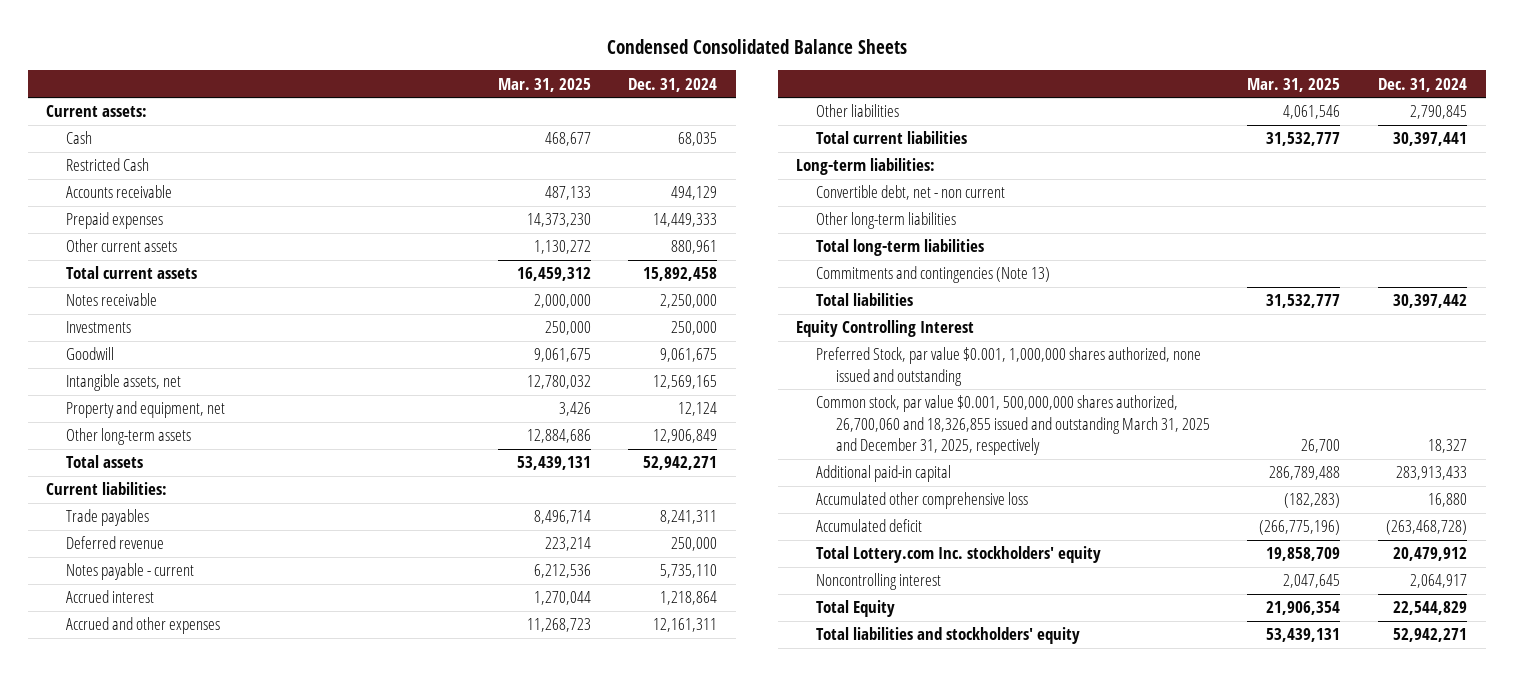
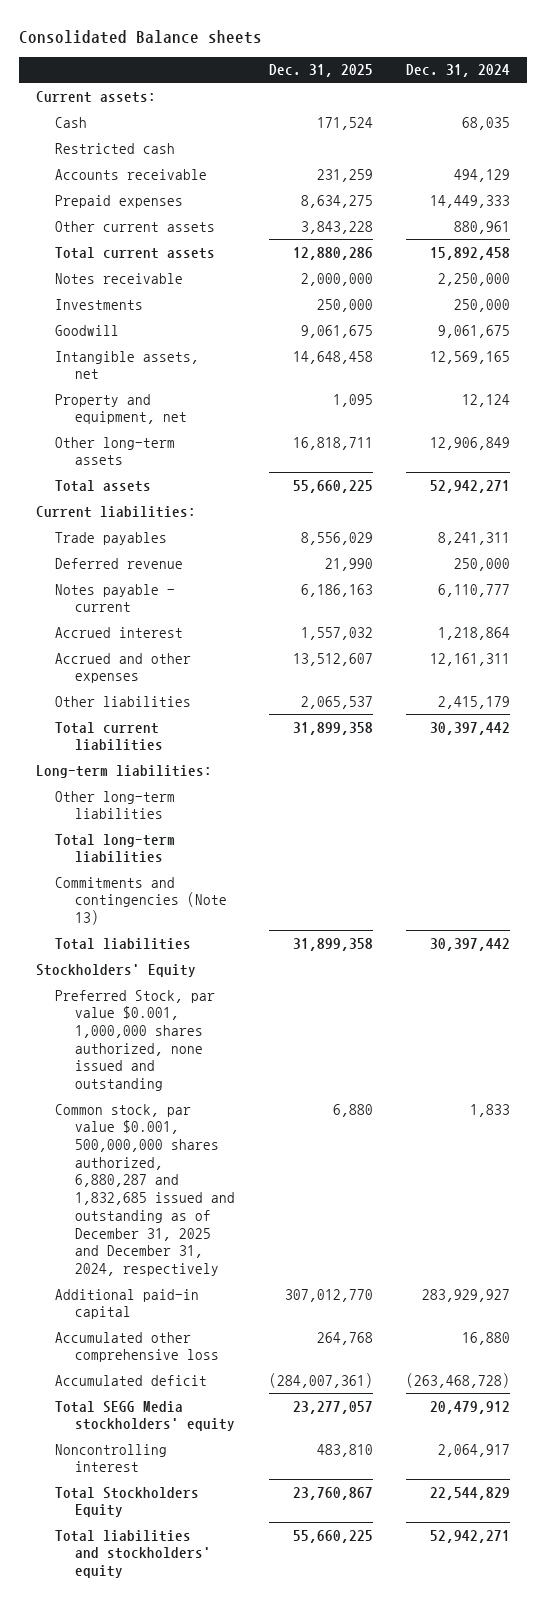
- Condensed Consolidated Balance Sheets
+ Consolidated Balance sheets
- | Mar. 31, 2025 | Dec. 31, 2024
+ | Dec. 31, 2025 | Dec. 31, 2024
- Restricted Cash
+ Restricted cash
- Notes payable - current | 6,212,536 | 5,735,110
+ Notes payable - current | 6,186,163 | 6,110,777
- Other liabilities | 4,061,546 | 2,790,845
- Total current liabilities | 31,532,777 | 30,397,441
+ Other liabilities | 2,065,537 | 2,415,179
+ Total current liabilities | 31,899,358 | 30,397,442
- Convertible debt, net - non current
- Equity Controlling Interest
+ Stockholders' Equity
- Common stock, par value $0.001, 500,000,000 shares authorized, 26,700,060 and 18,326,855 issued and outstanding March 31, 2025 and December 31, 2025, respectively | 26,700 | 18,327
- Additional paid-in capital | 286,789,488 | 283,913,433
+ Common stock, par value $0.001, 500,000,000 shares authorized, 6,880,287 and 1,832,685 issued and outstanding as of December 31, 2025 and December 31, 2024, respectively | 6,880 | 1,833
+ Additional paid-in capital | 307,012,770 | 283,929,927
- Total Lottery.com Inc. stockholders' equity | 19,858,709 | 20,479,912
+ Total SEGG Media stockholders' equity | 23,277,057 | 20,479,912
- Total Equity | 21,906,354 | 22,544,829
+ Total Stockholders Equity | 23,760,867 | 22,544,829

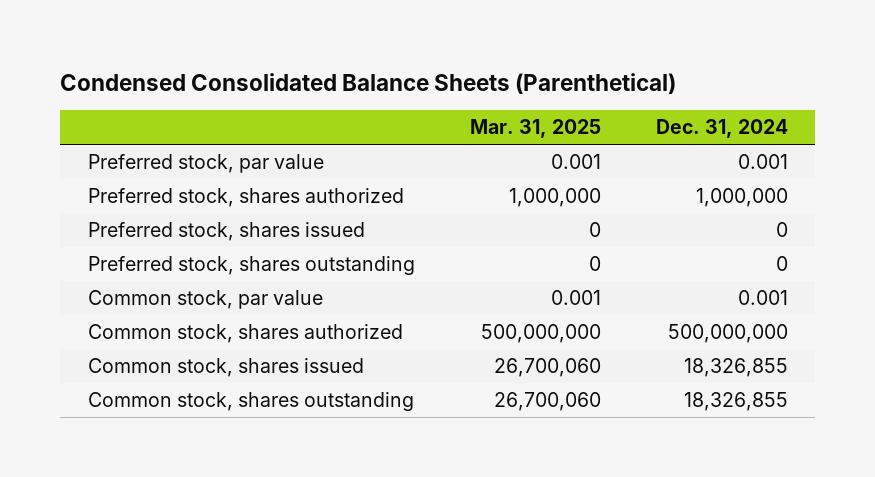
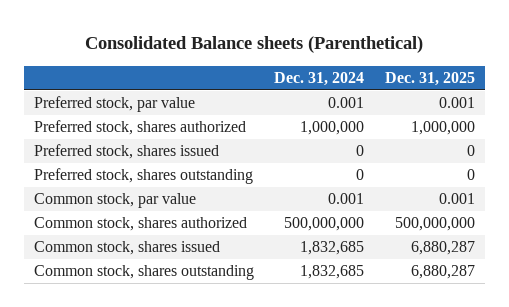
- Condensed Consolidated Balance Sheets (Parenthetical)
+ Consolidated Balance sheets (Parenthetical)
- | Mar. 31, 2025 | Dec. 31, 2024
+ | Dec. 31, 2024 | Dec. 31, 2025
- Common stock, shares issued | 26,700,060 | 18,326,855
- Common stock, shares outstanding | 26,700,060 | 18,326,855
+ Common stock, shares issued | 1,832,685 | 6,880,287
+ Common stock, shares outstanding | 1,832,685 | 6,880,287

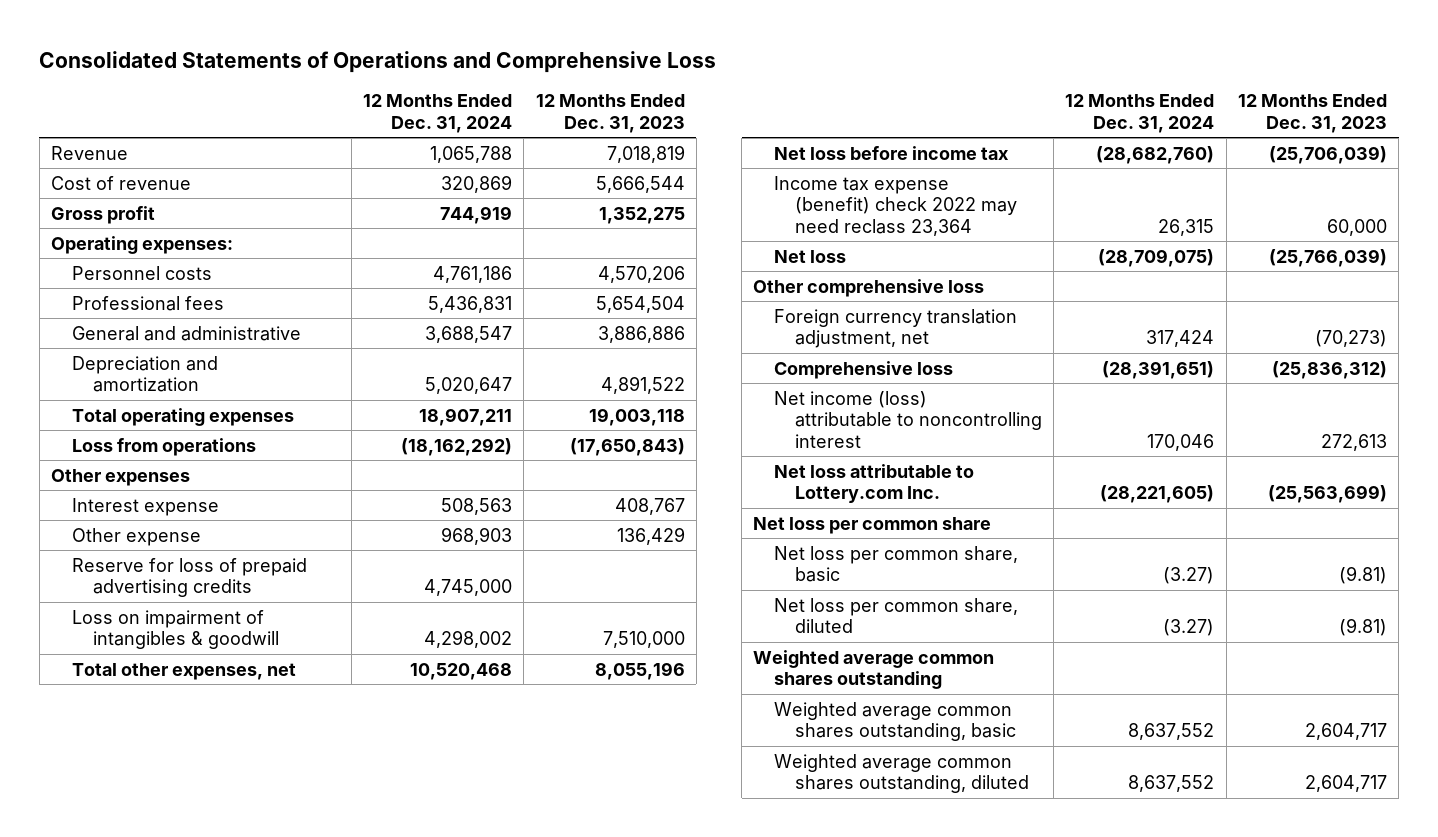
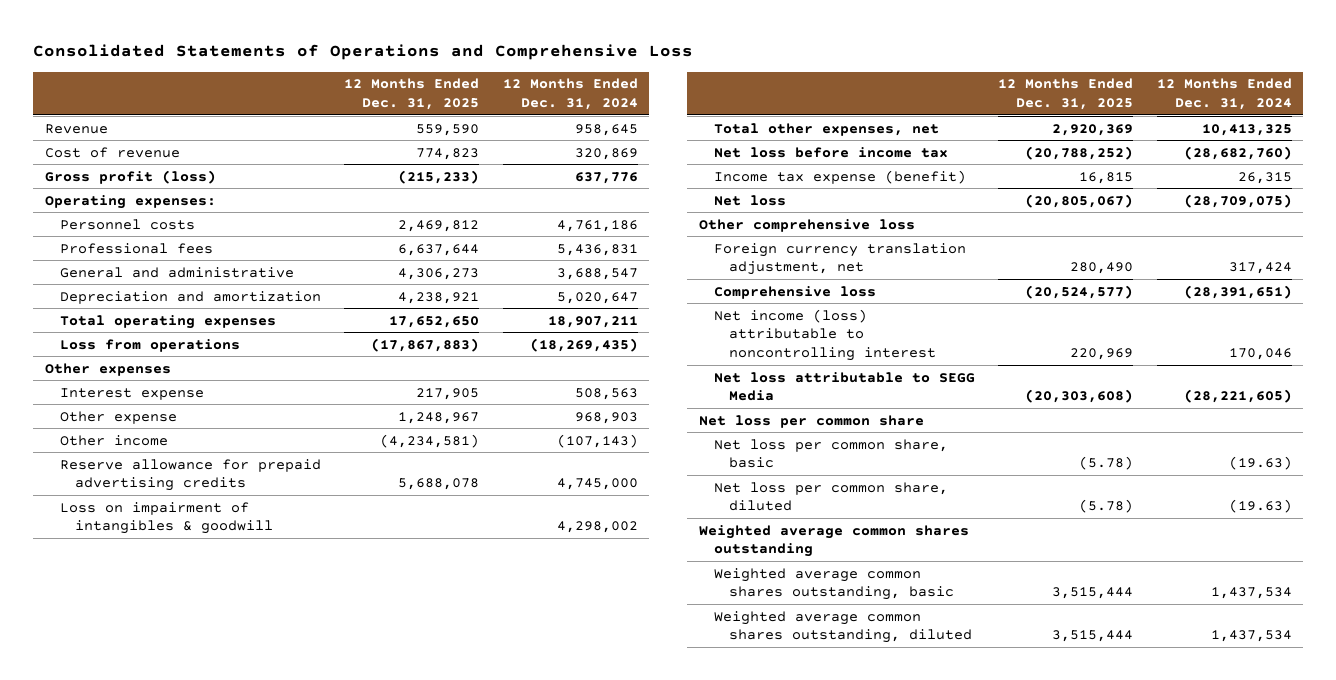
- | 12 Months Ended Dec. 31, 2024 | 12 Months Ended Dec. 31, 2023
+ | 12 Months Ended Dec. 31, 2025 | 12 Months Ended Dec. 31, 2024
- Revenue | 1,065,788 | 7,018,819
+ Revenue | 559,590 | 958,645
- Gross profit | 744,919 | 1,352,275
+ Gross profit (loss) | (215,233) | 637,776
- Loss from operations | (18,162,292) | (17,650,843)
+ Loss from operations | (17,867,883) | (18,269,435)
- Reserve for loss of prepaid advertising credits | 4,745,000 |
+ Other income | (4,234,581) | (107,143)
+ Reserve allowance for prepaid advertising credits | 5,688,078 | 4,745,000
- Total other expenses, net | 10,520,468 | 8,055,196
+ Total other expenses, net | 2,920,369 | 10,413,325
- Income tax expense (benefit) check 2022 may need reclass 23,364 | 26,315 | 60,000
+ Income tax expense (benefit) | 16,815 | 26,315
- Net loss attributable to Lottery.com Inc. | (28,221,605) | (25,563,699)
+ Net loss attributable to SEGG Media | (20,303,608) | (28,221,605)
- Net loss per common share, basic | (3.27) | (9.81)
- Net loss per common share, diluted | (3.27) | (9.81)
+ Net loss per common share, basic | (5.78) | (19.63)
+ Net loss per common share, diluted | (5.78) | (19.63)
- Weighted average common shares outstanding, basic | 8,637,552 | 2,604,717
- Weighted average common shares outstanding, diluted | 8,637,552 | 2,604,717
+ Weighted average common shares outstanding, basic | 3,515,444 | 1,437,534
+ Weighted average common shares outstanding, diluted | 3,515,444 | 1,437,534

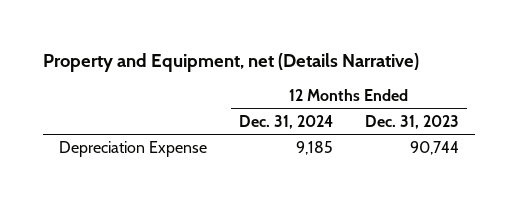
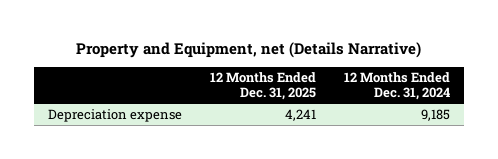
- | 12 Months Ended Dec. 31, 2024 | 12 Months Ended Dec. 31, 2023
+ | 12 Months Ended Dec. 31, 2025 | 12 Months Ended Dec. 31, 2024
- Depreciation Expense | 9,185 | 90,744
+ Depreciation expense | 4,241 | 9,185

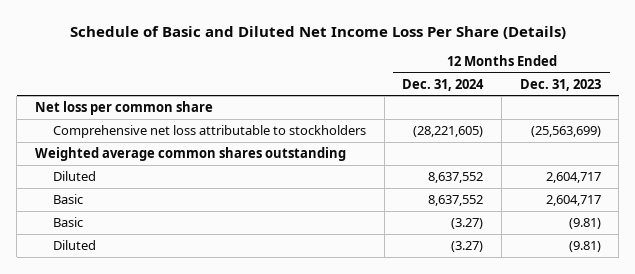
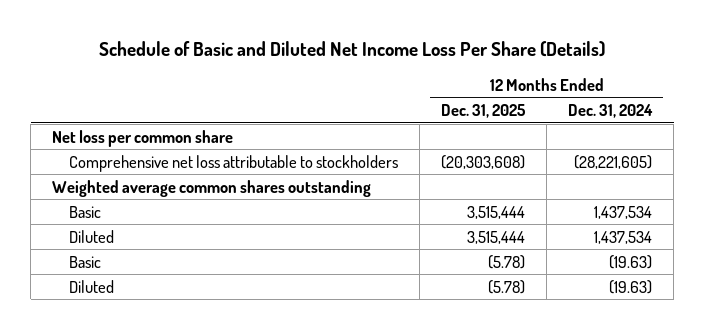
- | 12 Months Ended Dec. 31, 2024 | 12 Months Ended Dec. 31, 2023
+ | 12 Months Ended Dec. 31, 2025 | 12 Months Ended Dec. 31, 2024
- Diluted | 8,637,552 | 2,604,717
- Basic | 8,637,552 | 2,604,717
- Basic | (3.27) | (9.81)
- Diluted | (3.27) | (9.81)
+ Basic | 3,515,444 | 1,437,534
+ Diluted | 3,515,444 | 1,437,534
+ Basic | (5.78) | (19.63)
+ Diluted | (5.78) | (19.63)

